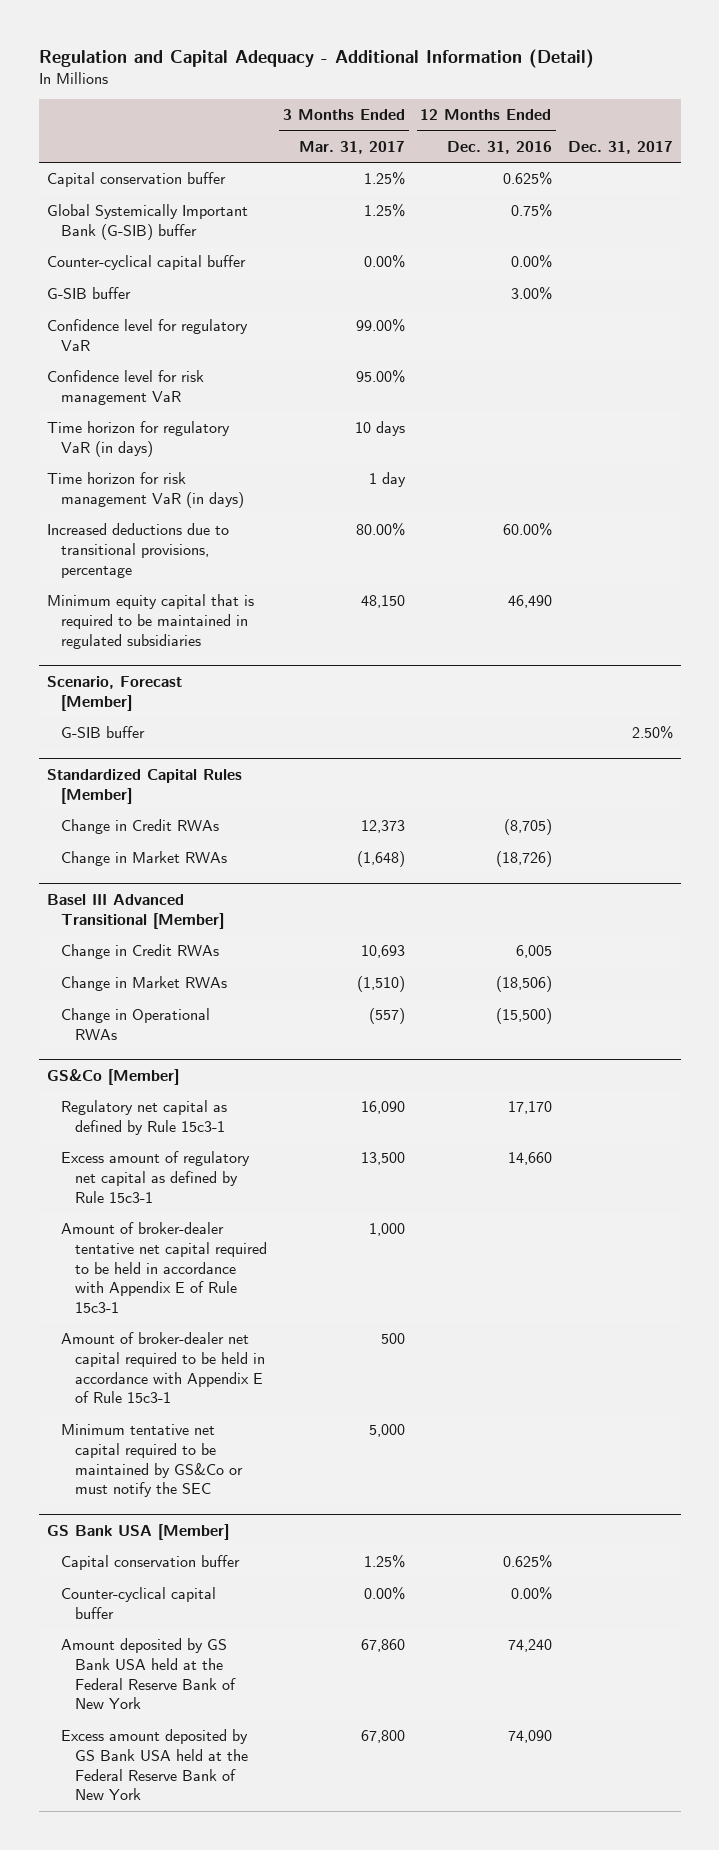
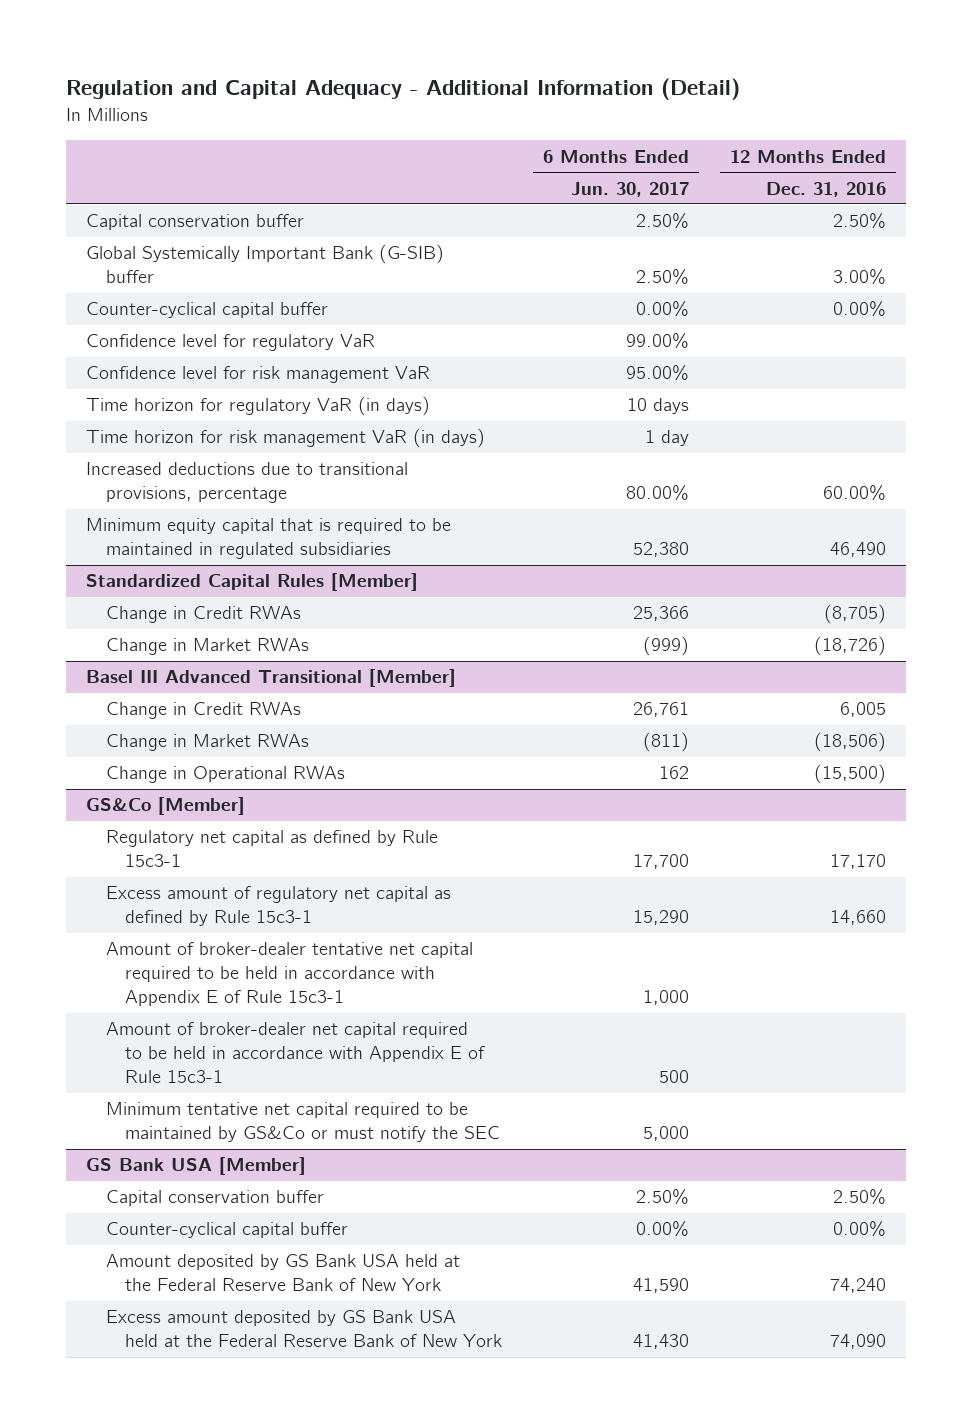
- | 3 Months Ended Mar. 31, 2017 | 12 Months Ended Dec. 31, 2016 | Dec. 31, 2017
+ | 6 Months Ended Jun. 30, 2017 | 12 Months Ended Dec. 31, 2016
- Capital conservation buffer | 1.25% | 0.625% |
- Global Systemically Important Bank (G-SIB) buffer | 1.25% | 0.75% |
+ Capital conservation buffer | 2.50% | 2.50%
+ Global Systemically Important Bank (G-SIB) buffer | 2.50% | 3.00%
- G-SIB buffer | | 3.00% |
- Scenario, Forecast [Member]
- G-SIB buffer | | | 2.50%
@ GS Bank USA [Member]
- Capital conservation buffer | 1.25% | 0.625% |
+ Capital conservation buffer | 2.50% | 2.50%

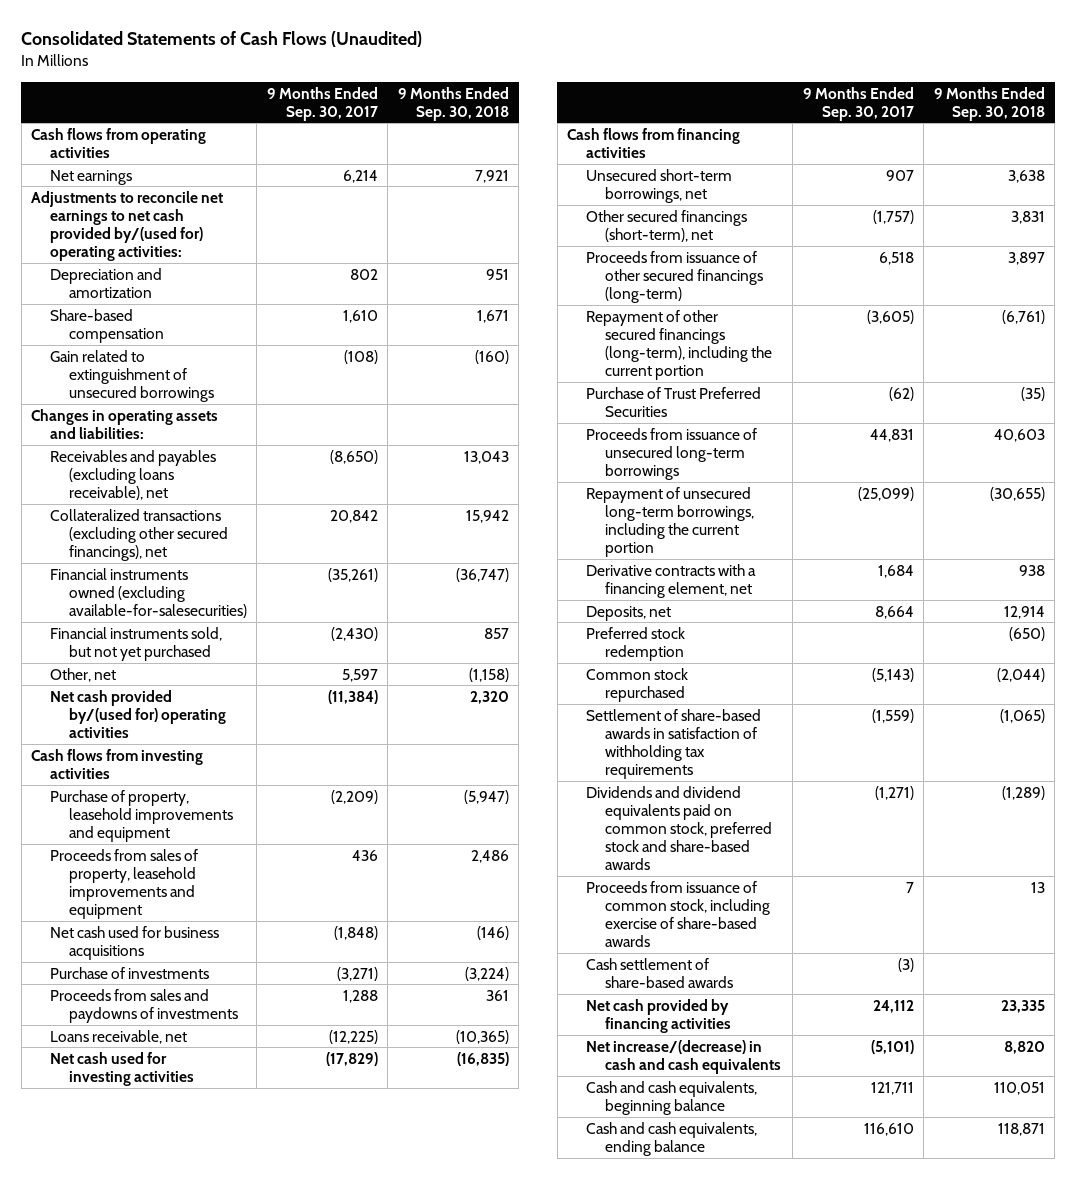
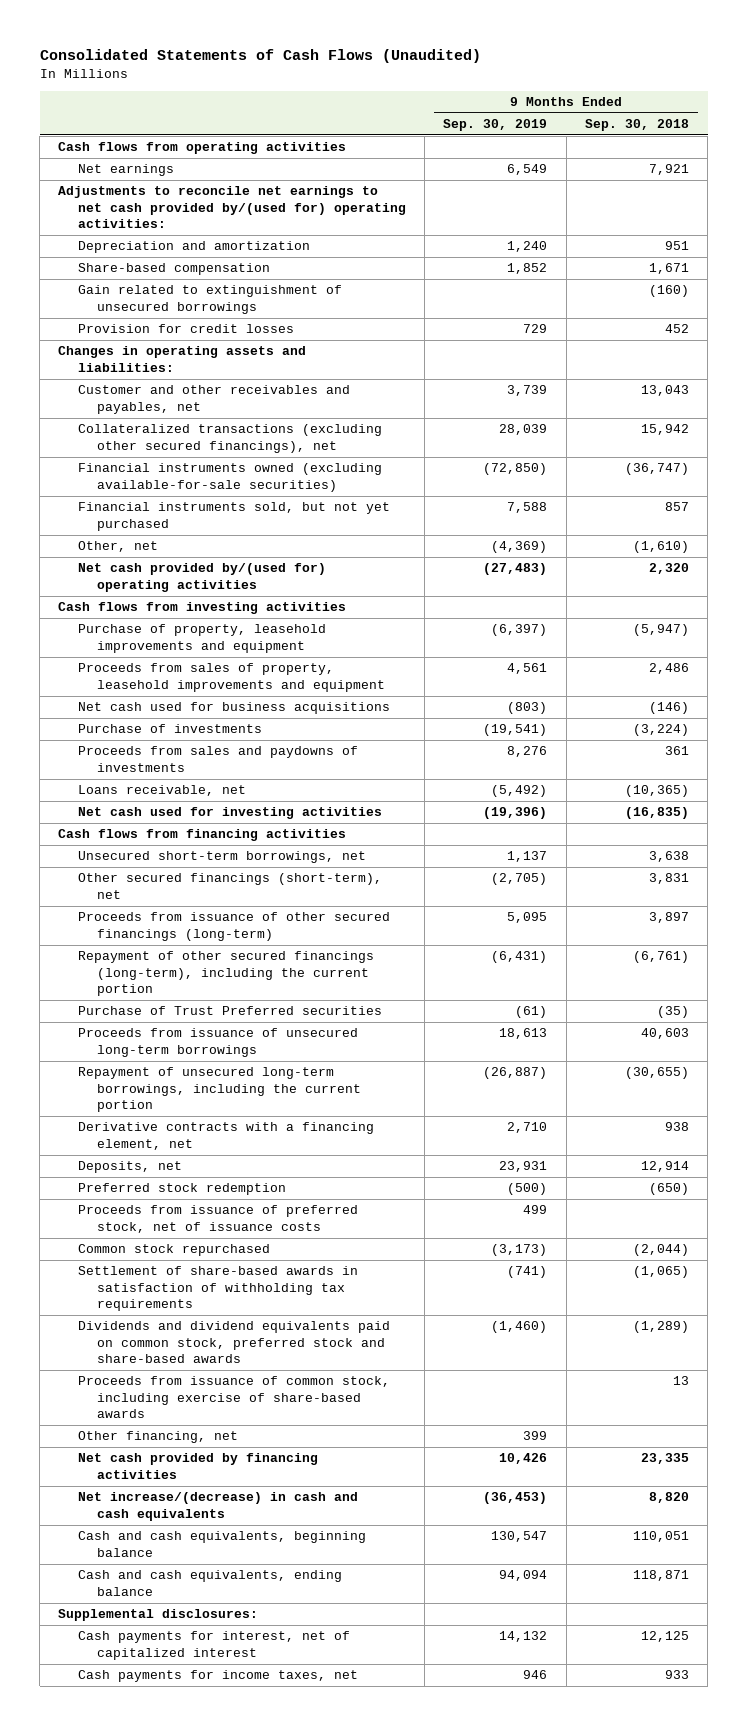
- | 9 Months Ended Sep. 30, 2017 | 9 Months Ended Sep. 30, 2018
+ | 9 Months Ended Sep. 30, 2019 | 9 Months Ended Sep. 30, 2018
+ Provision for credit losses | 729 | 452
- Receivables and payables (excluding loans receivable), net | (8,650) | 13,043
+ Customer and other receivables and payables, net | 3,739 | 13,043
- Financial instruments owned (excluding available-for-salesecurities) | (35,261) | (36,747)
+ Financial instruments owned (excluding available-for-sale securities) | (72,850) | (36,747)
- Other, net | 5,597 | (1,158)
+ Other, net | (4,369) | (1,610)
- Purchase of Trust Preferred Securities | (62) | (35)
+ Purchase of Trust Preferred securities | (61) | (35)
+ Proceeds from issuance of preferred stock, net of issuance costs | 499 |
- Cash settlement of share-based awards | (3) |
+ Other financing, net | 399 |
+ Supplemental disclosures:
+ Cash payments for interest, net of capitalized interest | 14,132 | 12,125
+ Cash payments for income taxes, net | 946 | 933

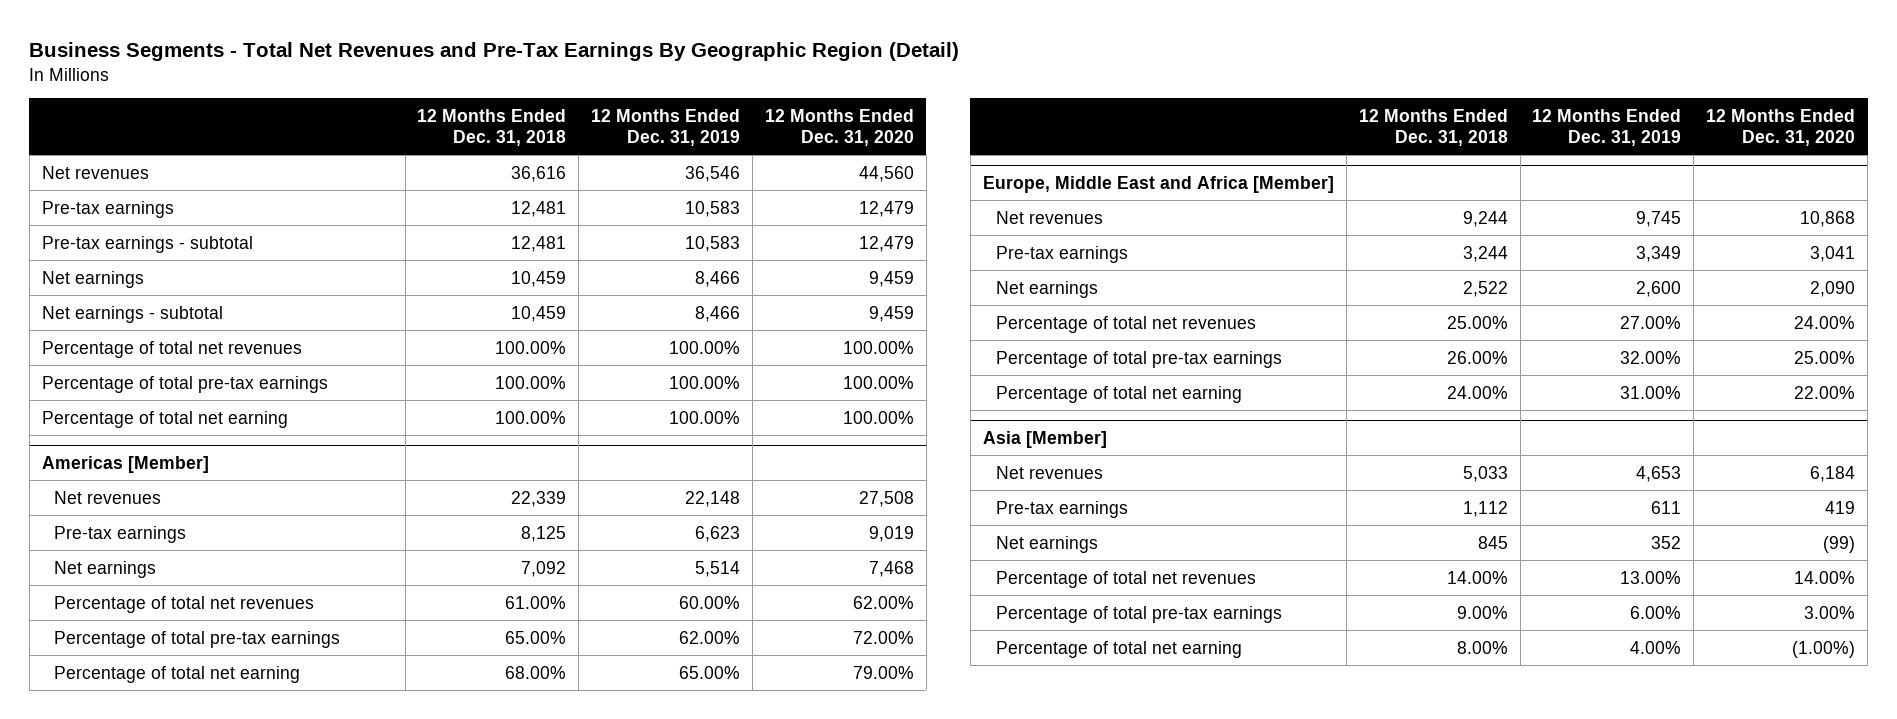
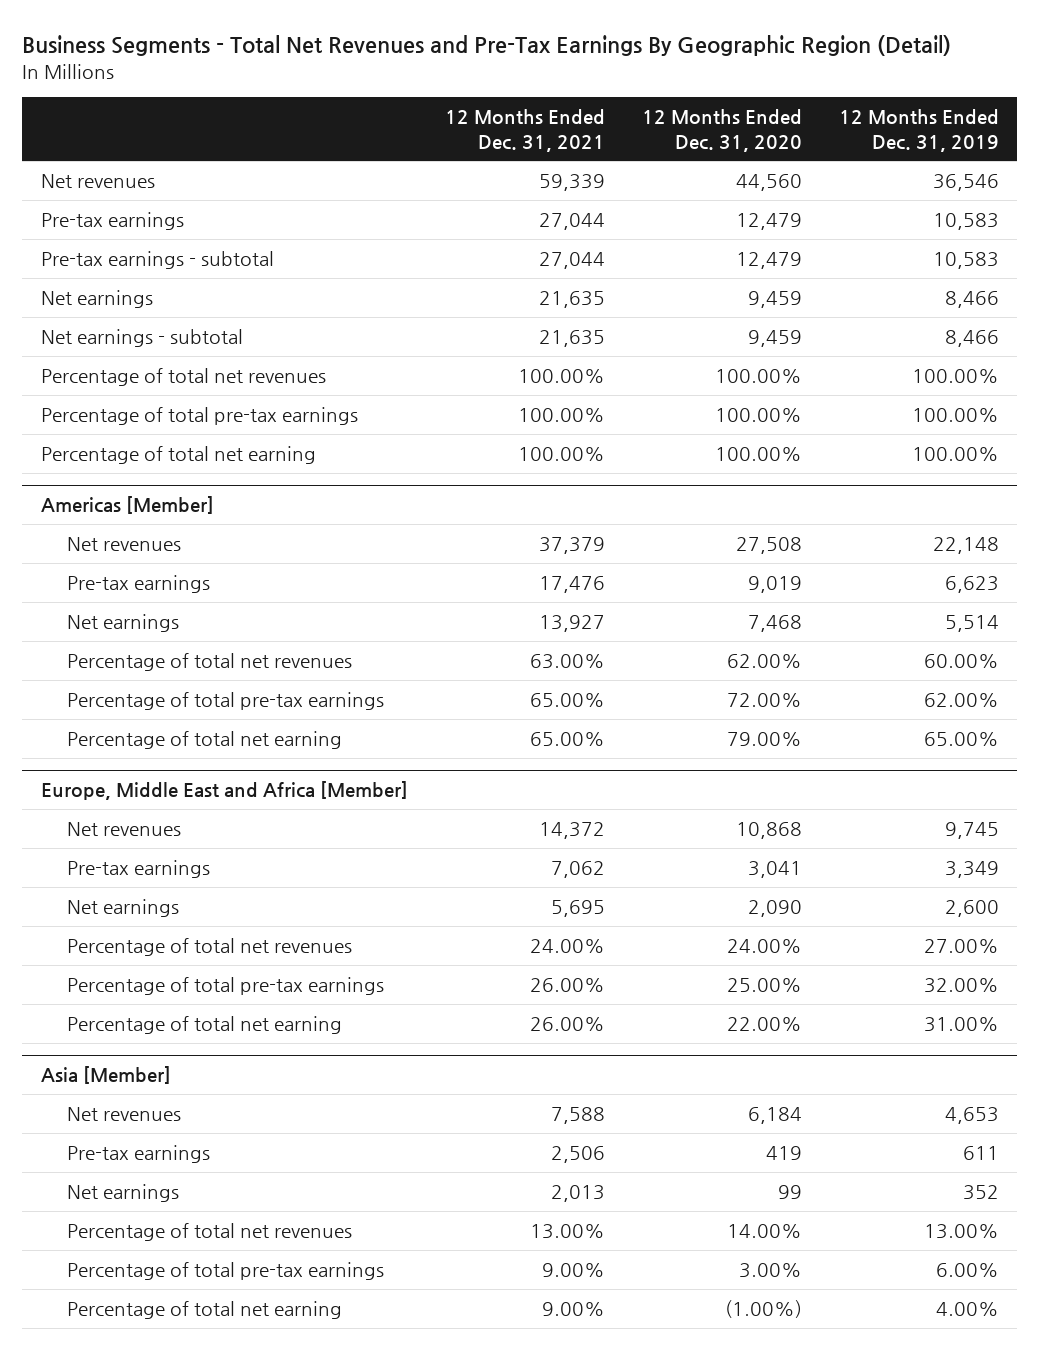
- | 12 Months Ended Dec. 31, 2018 | 12 Months Ended Dec. 31, 2019 | 12 Months Ended Dec. 31, 2020
+ | 12 Months Ended Dec. 31, 2021 | 12 Months Ended Dec. 31, 2020 | 12 Months Ended Dec. 31, 2019
@ Asia [Member]
- Net earnings | 845 | 352 | (99)
+ Net earnings | 2,013 | 99 | 352

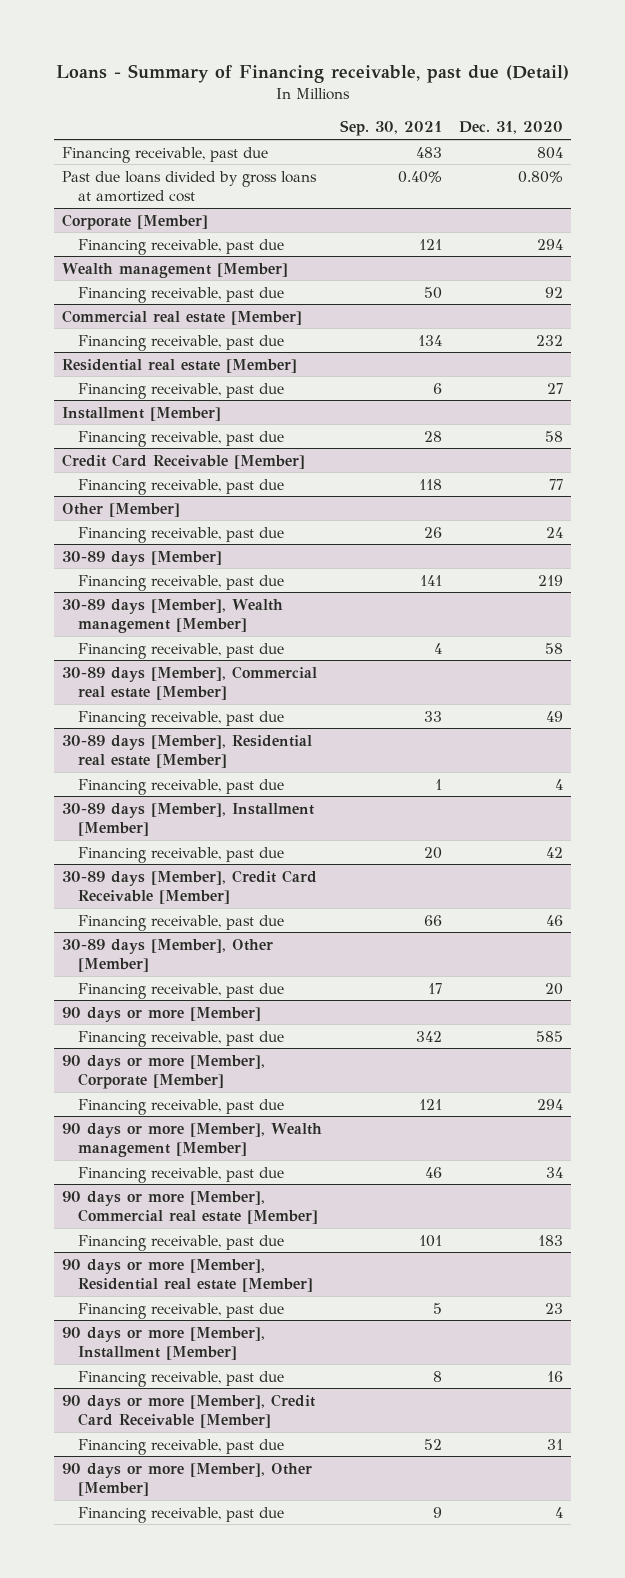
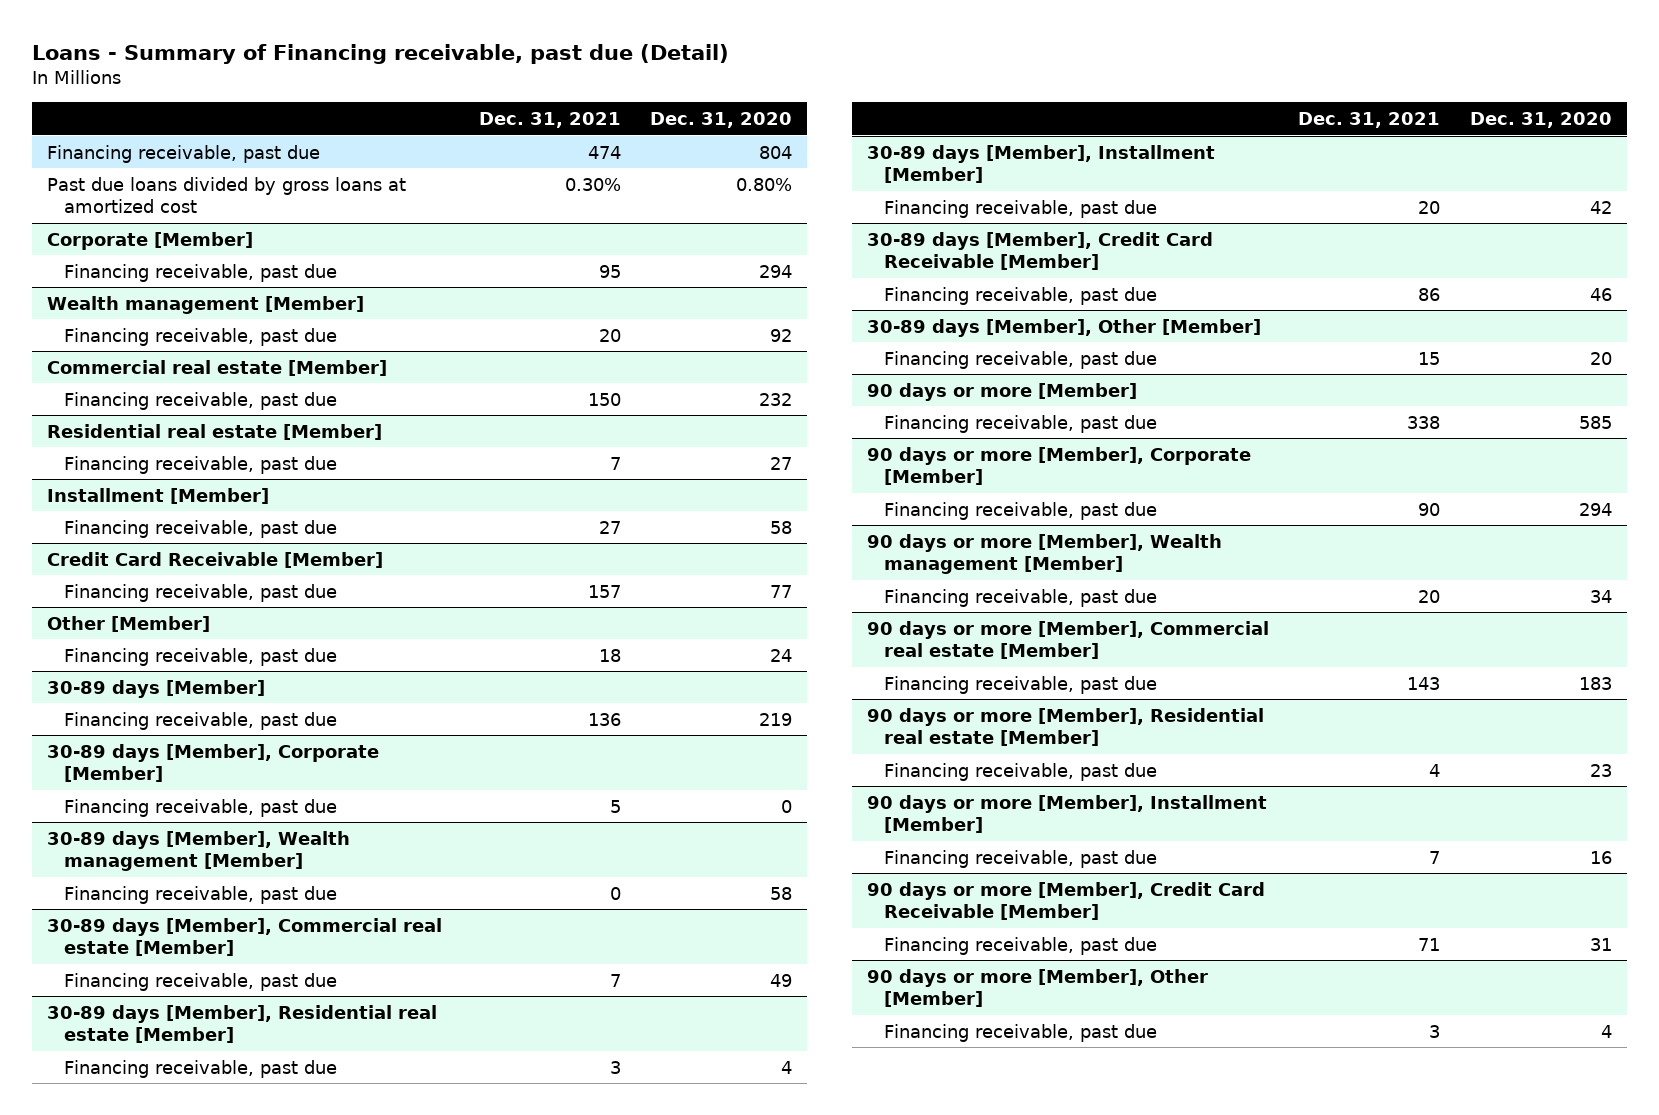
- | Sep. 30, 2021 | Dec. 31, 2020
+ | Dec. 31, 2021 | Dec. 31, 2020
+ 30-89 days [Member], Corporate [Member]
+ Financing receivable, past due | 5 | 0

